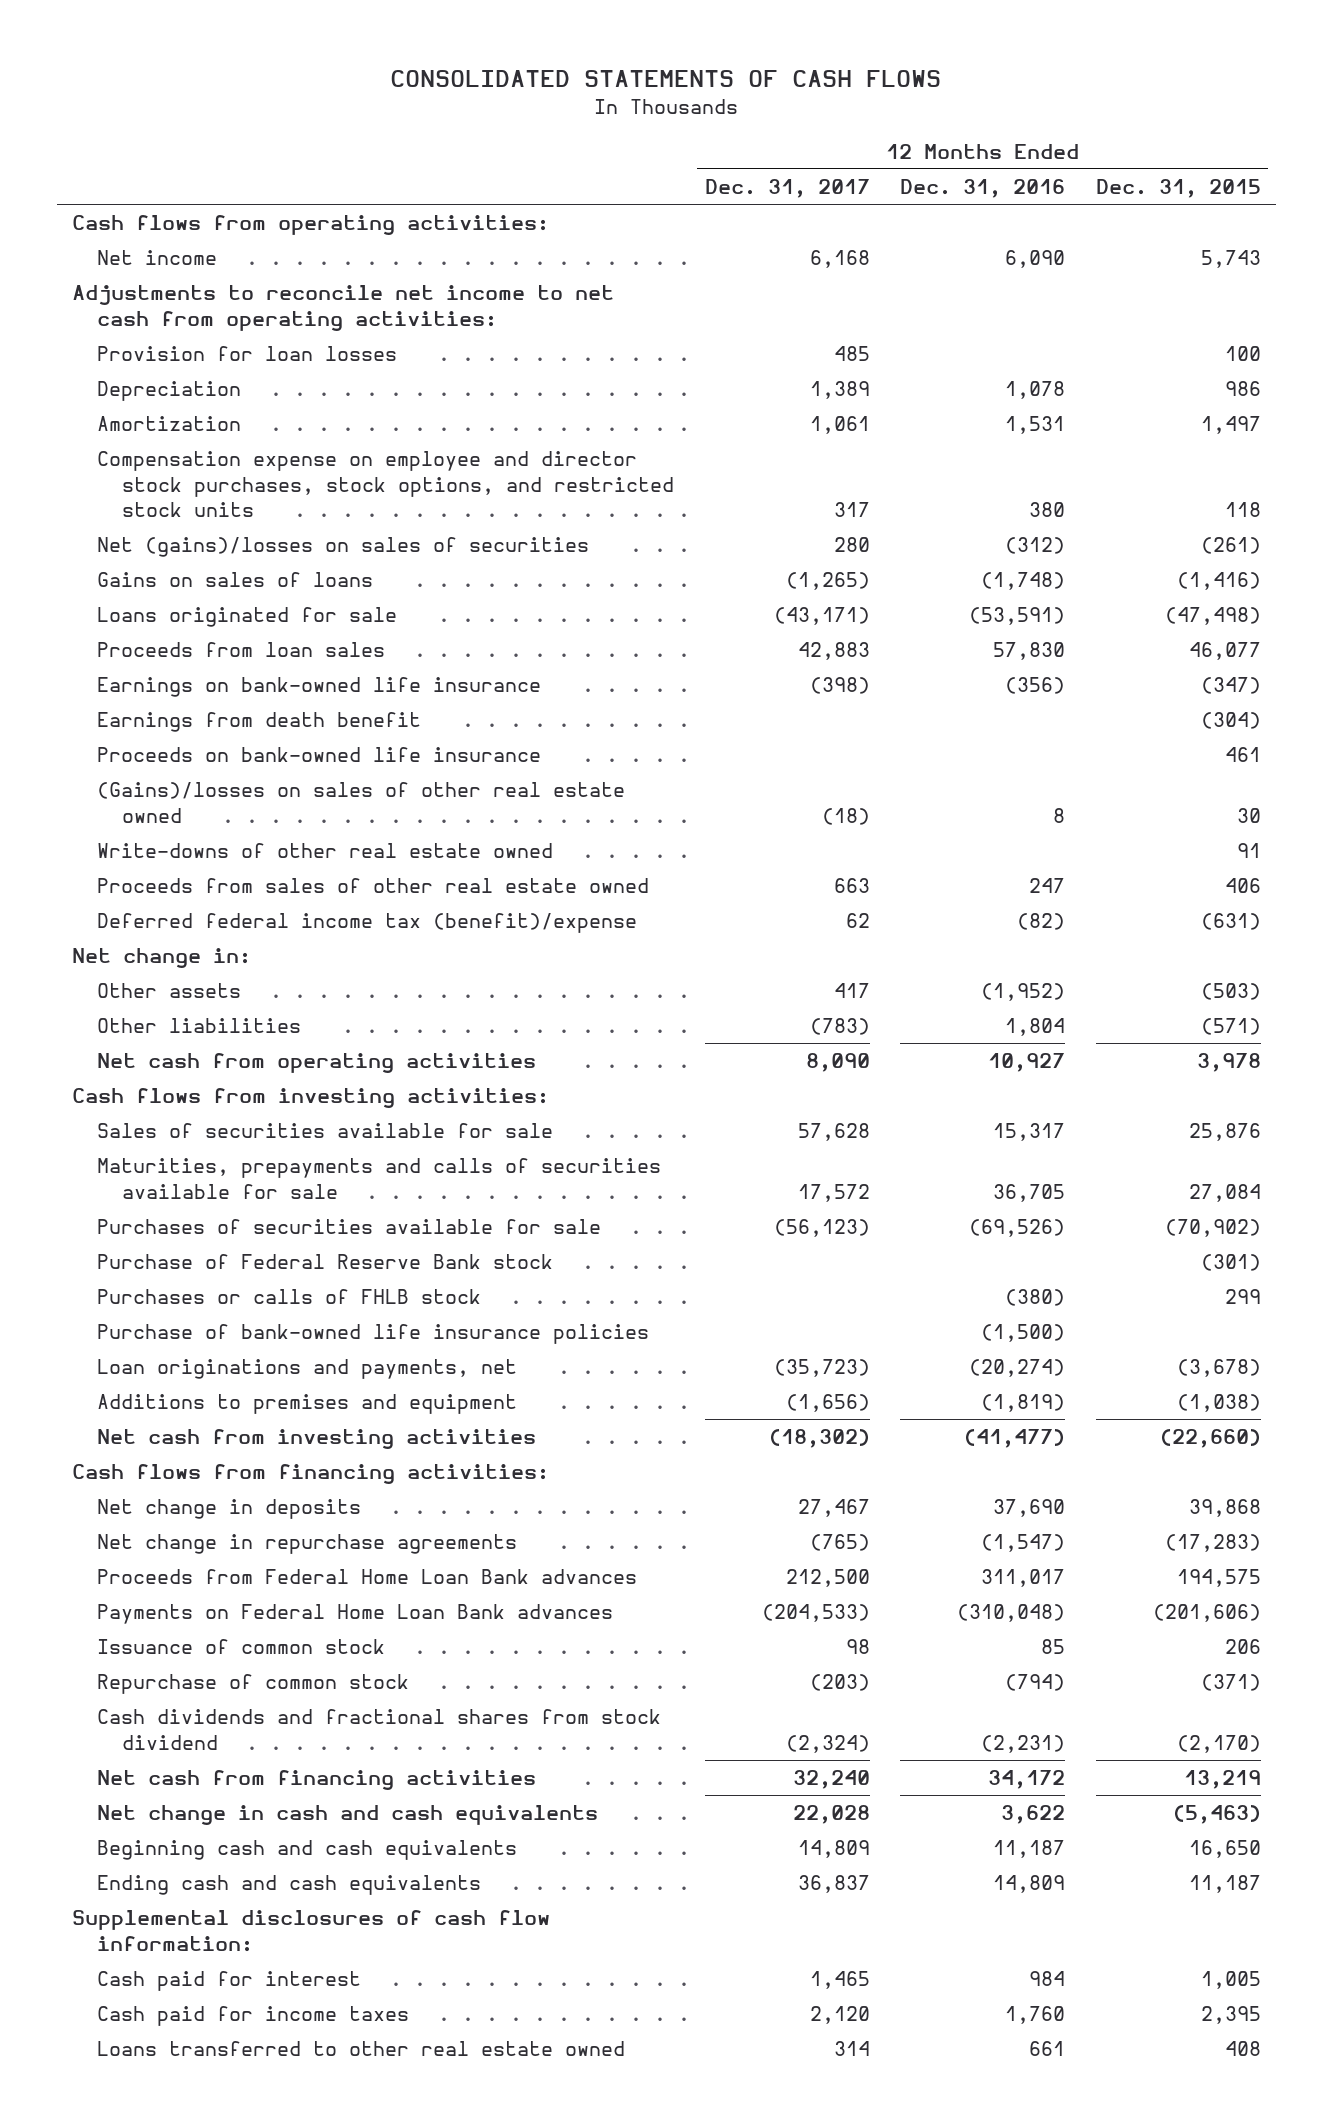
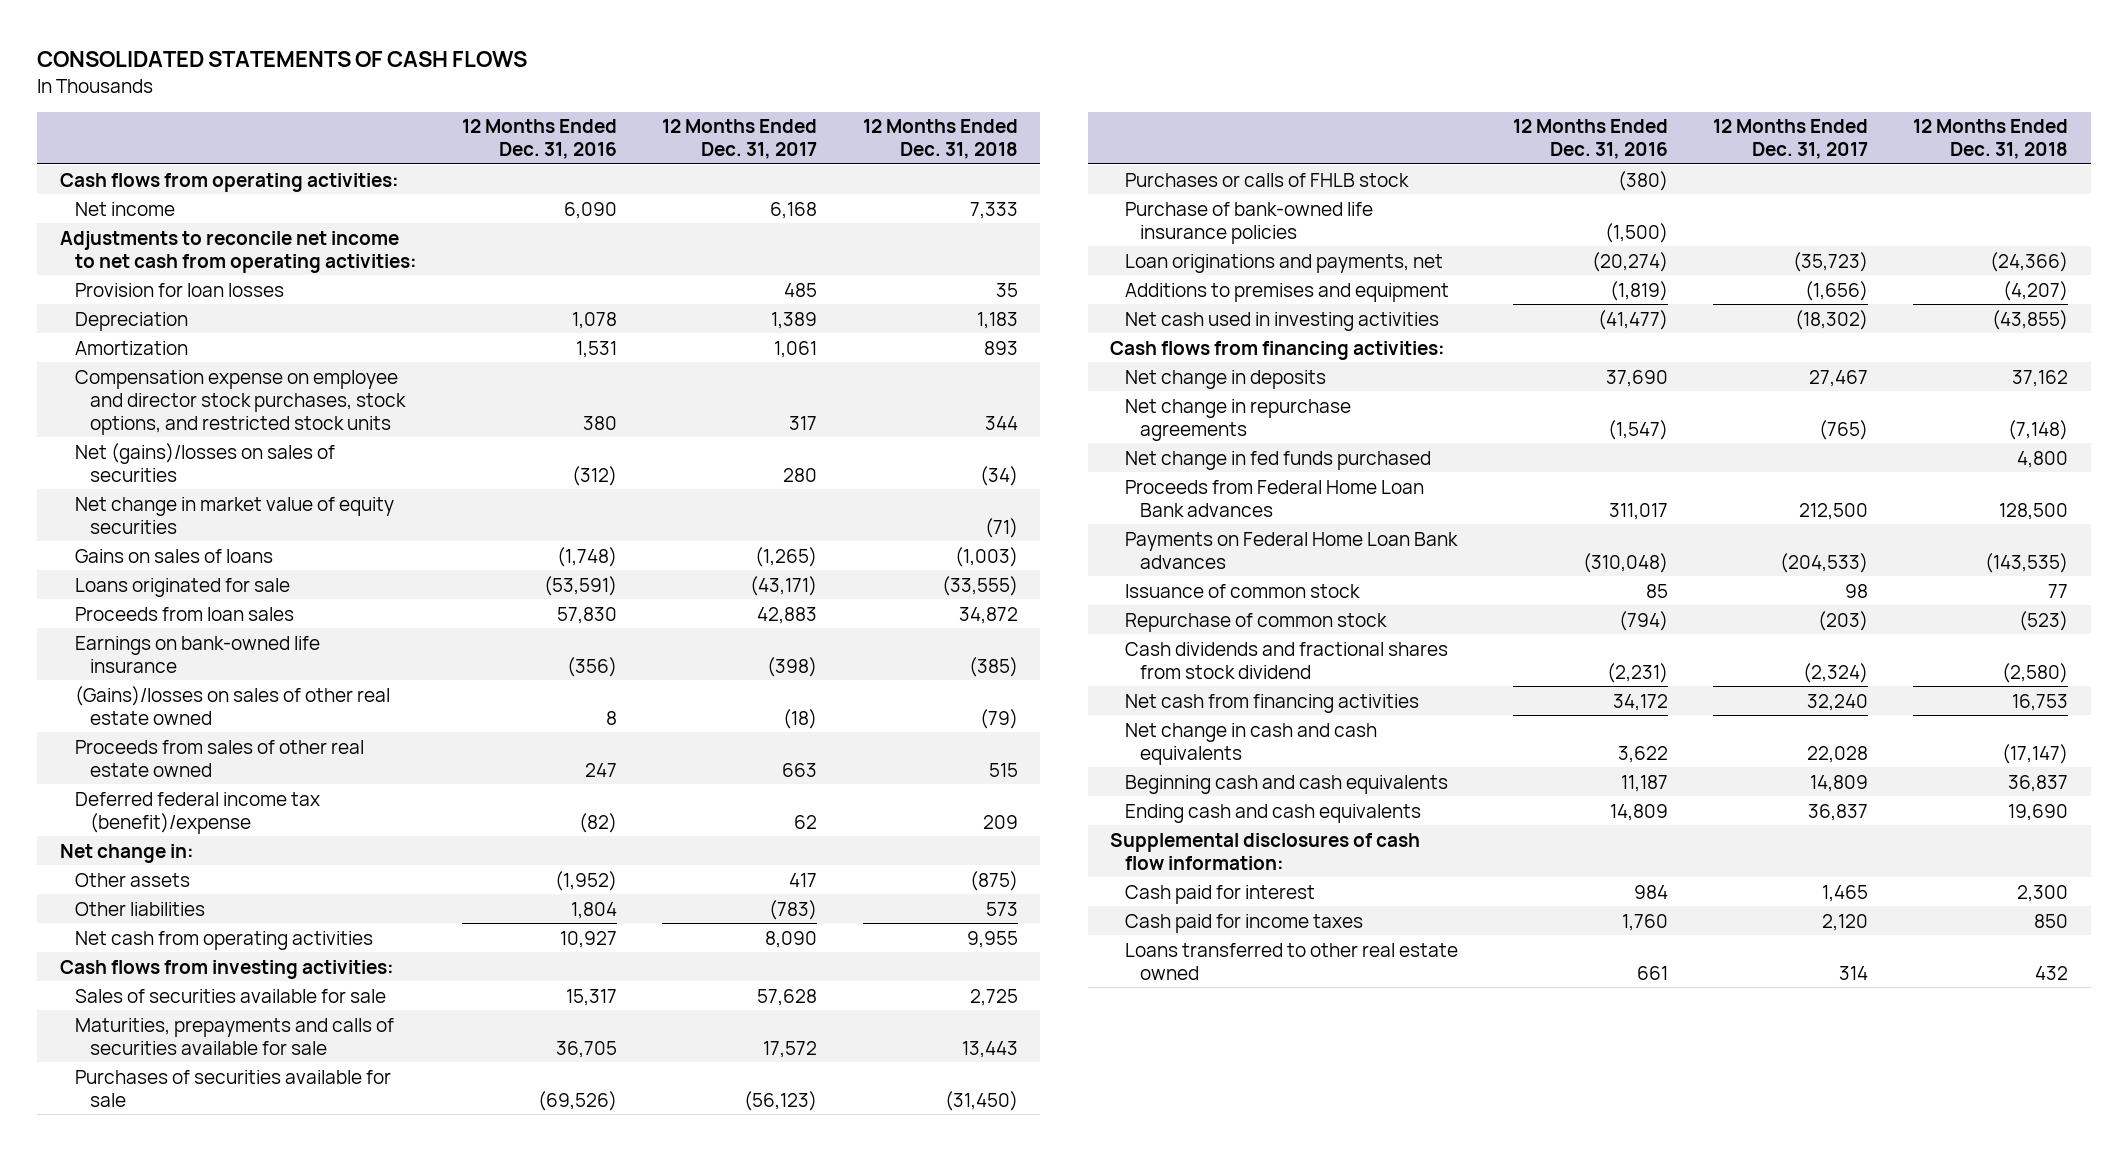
- | 12 Months Ended Dec. 31, 2017 | 12 Months Ended Dec. 31, 2016 | 12 Months Ended Dec. 31, 2015
+ | 12 Months Ended Dec. 31, 2016 | 12 Months Ended Dec. 31, 2017 | 12 Months Ended Dec. 31, 2018
+ Net change in market value of equity securities | | | (71)
- Earnings from death benefit | | | (304)
- Proceeds on bank-owned life insurance | | | 461
- Write-downs of other real estate owned | | | 91
- Purchase of Federal Reserve Bank stock | | | (301)
- Net cash from investing activities | (18,302) | (41,477) | (22,660)
+ Net cash used in investing activities | (41,477) | (18,302) | (43,855)
+ Net change in fed funds purchased | | | 4,800

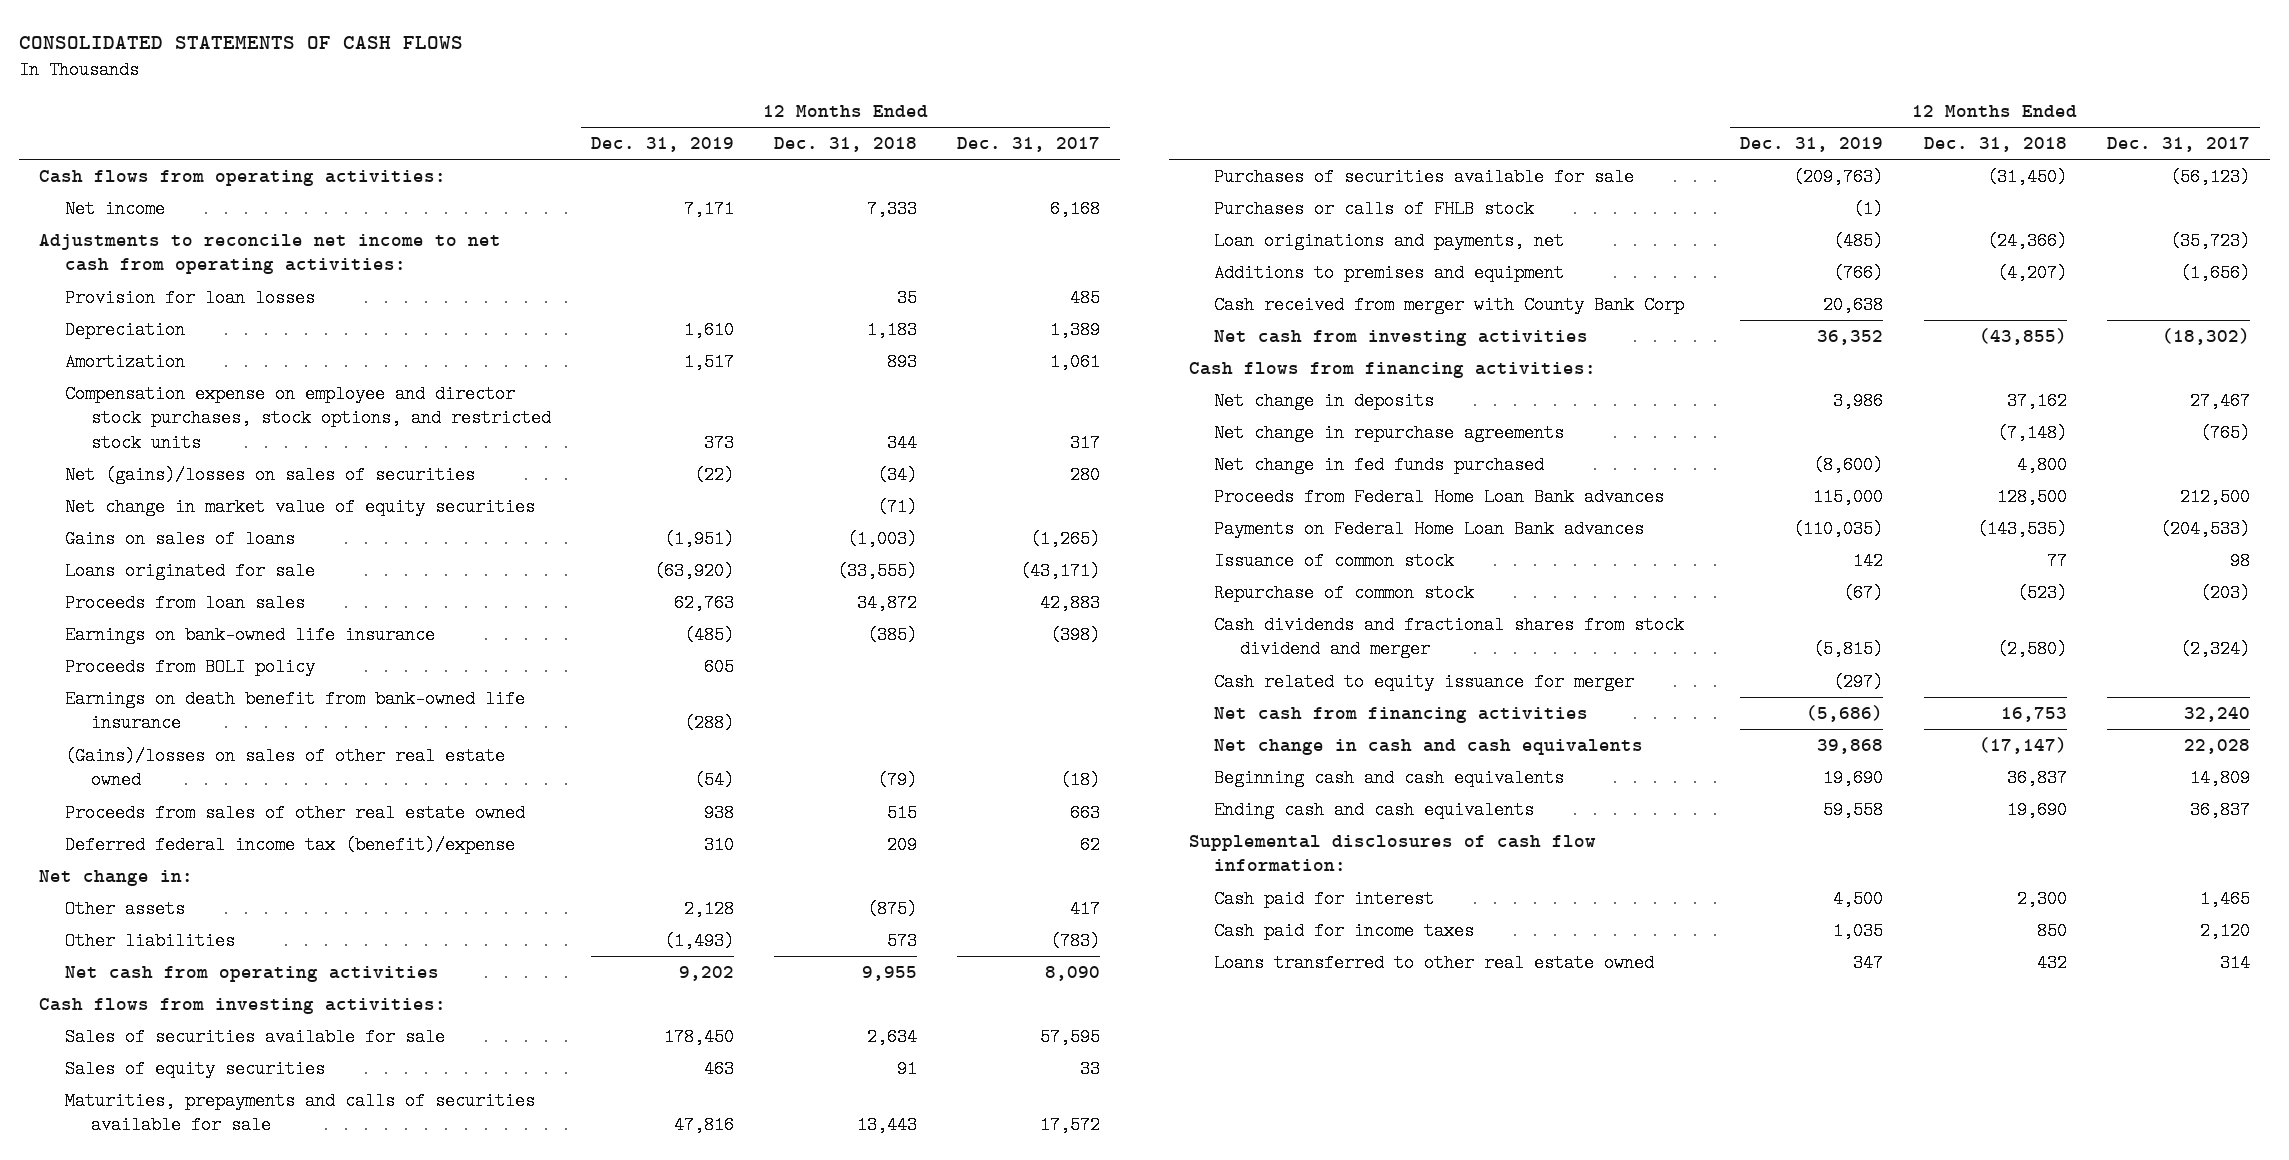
- | 12 Months Ended Dec. 31, 2016 | 12 Months Ended Dec. 31, 2017 | 12 Months Ended Dec. 31, 2018
+ | 12 Months Ended Dec. 31, 2019 | 12 Months Ended Dec. 31, 2018 | 12 Months Ended Dec. 31, 2017
+ Proceeds from BOLI policy | 605 | |
+ Earnings on death benefit from bank-owned life insurance | (288) | |
- Sales of securities available for sale | 15,317 | 57,628 | 2,725
+ Sales of securities available for sale | 178,450 | 2,634 | 57,595
+ Sales of equity securities | 463 | 91 | 33
- Purchase of bank-owned life insurance policies | (1,500) | |
- Net cash used in investing activities | (41,477) | (18,302) | (43,855)
+ Cash received from merger with County Bank Corp | 20,638 | |
+ Net cash from investing activities | 36,352 | (43,855) | (18,302)
- Cash dividends and fractional shares from stock dividend | (2,231) | (2,324) | (2,580)
+ Cash dividends and fractional shares from stock dividend and merger | (5,815) | (2,580) | (2,324)
+ Cash related to equity issuance for merger | (297) | |

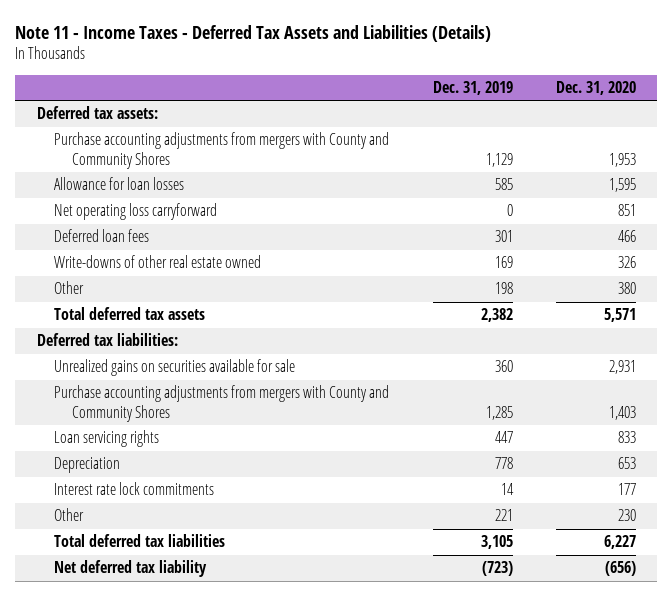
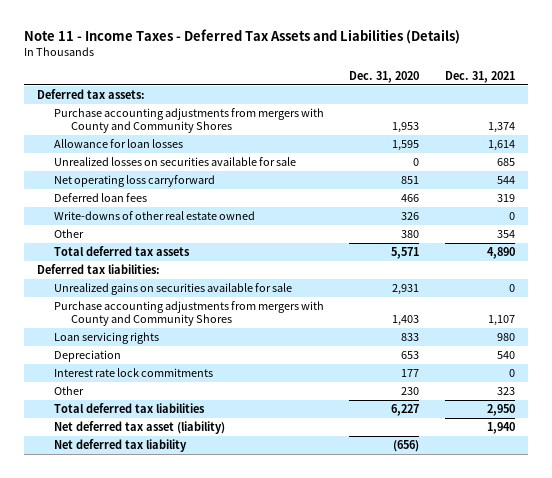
- | Dec. 31, 2019 | Dec. 31, 2020
+ | Dec. 31, 2020 | Dec. 31, 2021
+ Unrealized losses on securities available for sale | 0 | 685
+ Net deferred tax asset (liability) | | 1,940

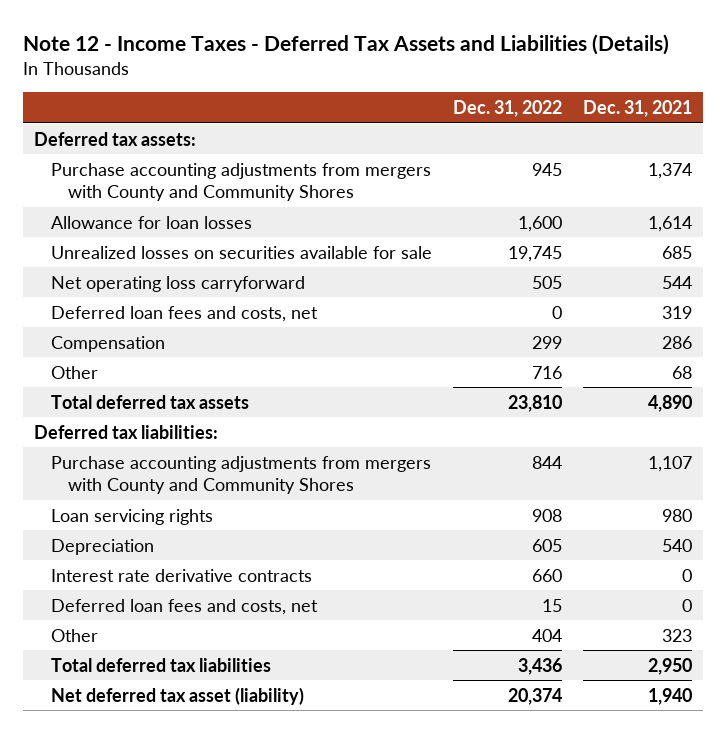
- Note 11 - Income Taxes - Deferred Tax Assets and Liabilities (Details)
+ Note 12 - Income Taxes - Deferred Tax Assets and Liabilities (Details)
- | Dec. 31, 2020 | Dec. 31, 2021
+ | Dec. 31, 2022 | Dec. 31, 2021
- Deferred loan fees | 466 | 319
- Write-downs of other real estate owned | 326 | 0
- Other | 380 | 354
+ Deferred loan fees and costs, net | 0 | 319
+ Compensation | 299 | 286
+ Other | 716 | 68
- Unrealized gains on securities available for sale | 2,931 | 0
- Interest rate lock commitments | 177 | 0
+ Interest rate derivative contracts | 660 | 0
+ Deferred loan fees and costs, net | 15 | 0
- Net deferred tax liability | (656) |

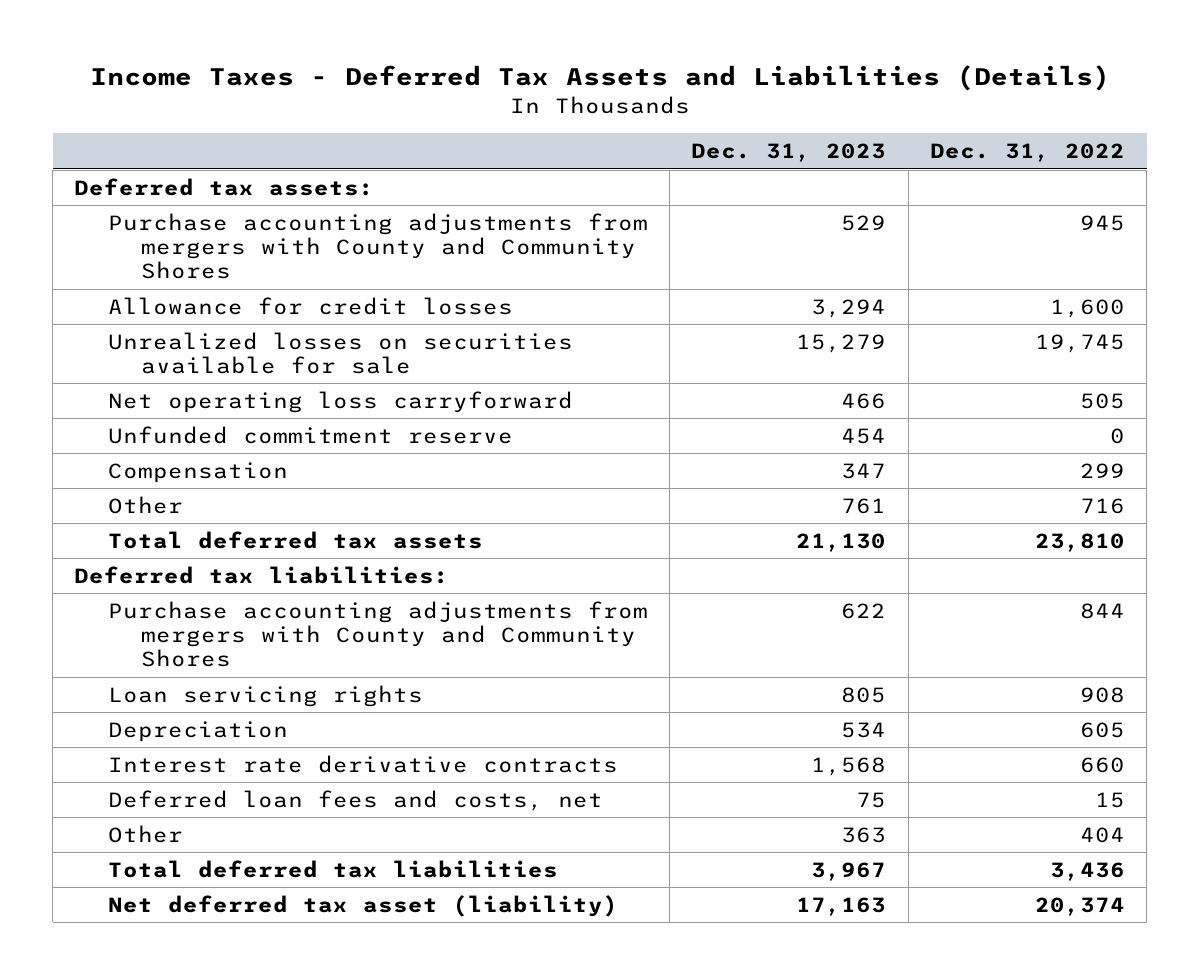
- Note 12 - Income Taxes - Deferred Tax Assets and Liabilities (Details)
+ Income Taxes - Deferred Tax Assets and Liabilities (Details)
- | Dec. 31, 2022 | Dec. 31, 2021
+ | Dec. 31, 2023 | Dec. 31, 2022
- Allowance for loan losses | 1,600 | 1,614
+ Allowance for credit losses | 3,294 | 1,600
- Deferred loan fees and costs, net | 0 | 319
+ Unfunded commitment reserve | 454 | 0

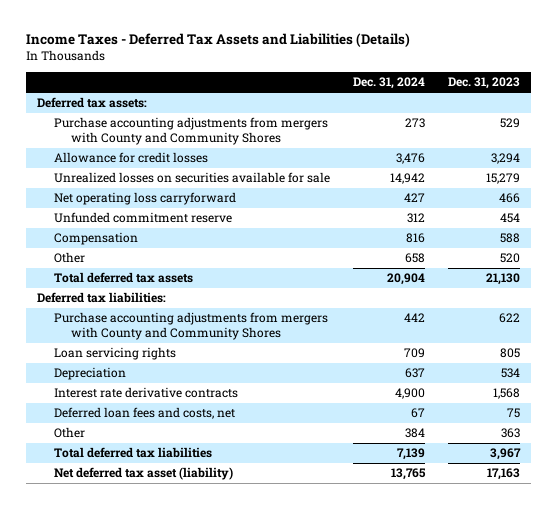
- | Dec. 31, 2023 | Dec. 31, 2022
+ | Dec. 31, 2024 | Dec. 31, 2023
- Compensation | 347 | 299
- Other | 761 | 716
+ Compensation | 816 | 588
+ Other | 658 | 520

